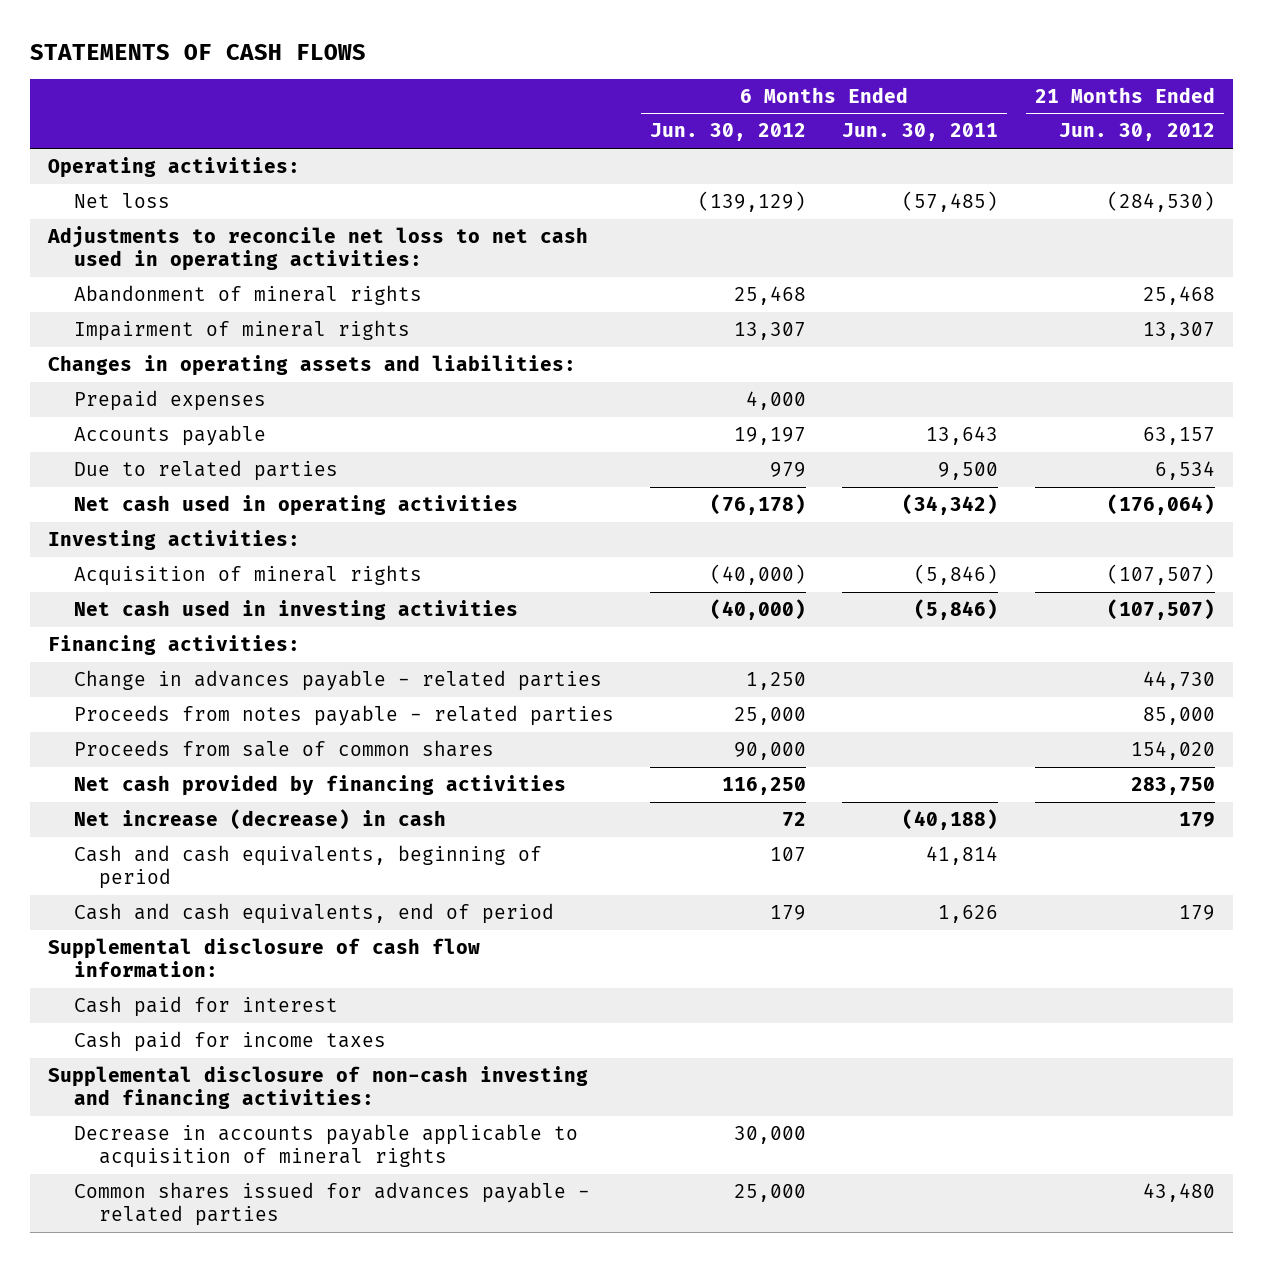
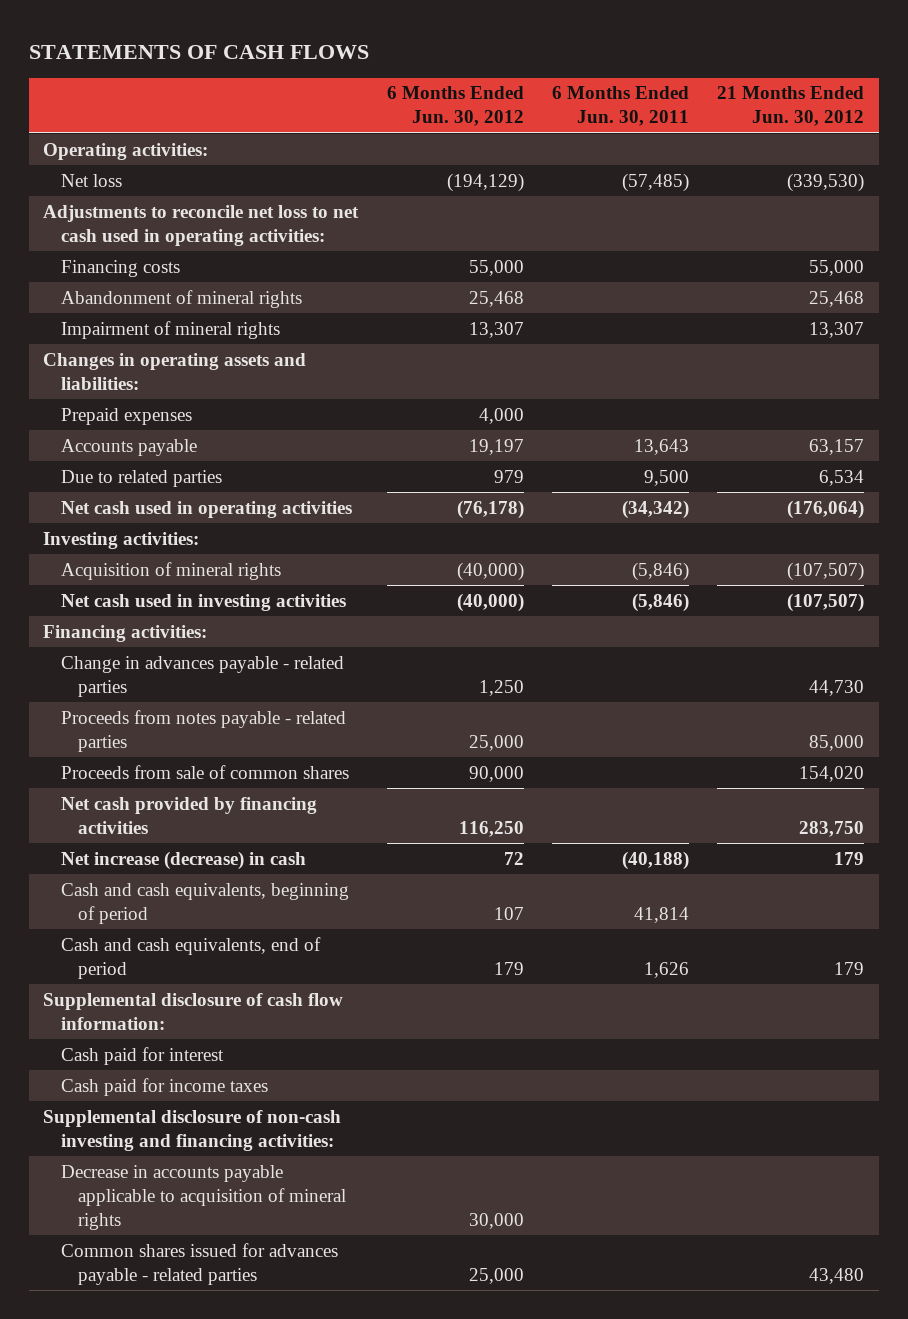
- Net loss | (139,129) | (57,485) | (284,530)
+ Net loss | (194,129) | (57,485) | (339,530)
+ Financing costs | 55,000 | | 55,000

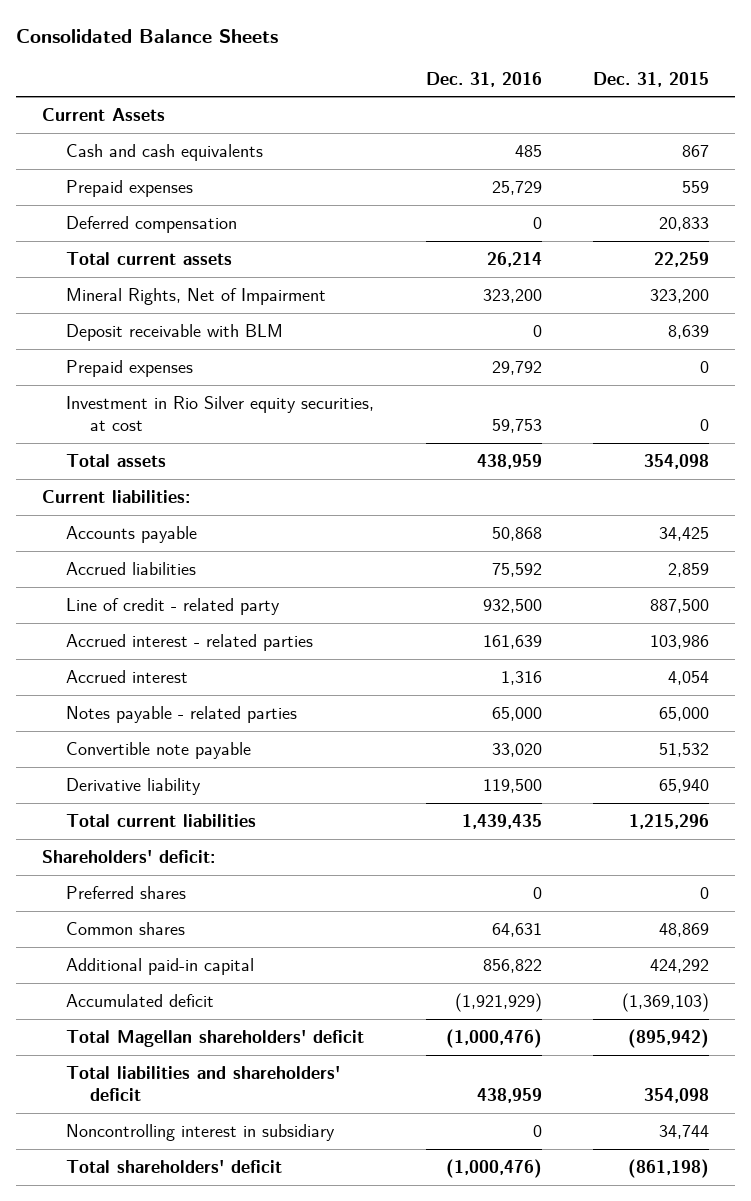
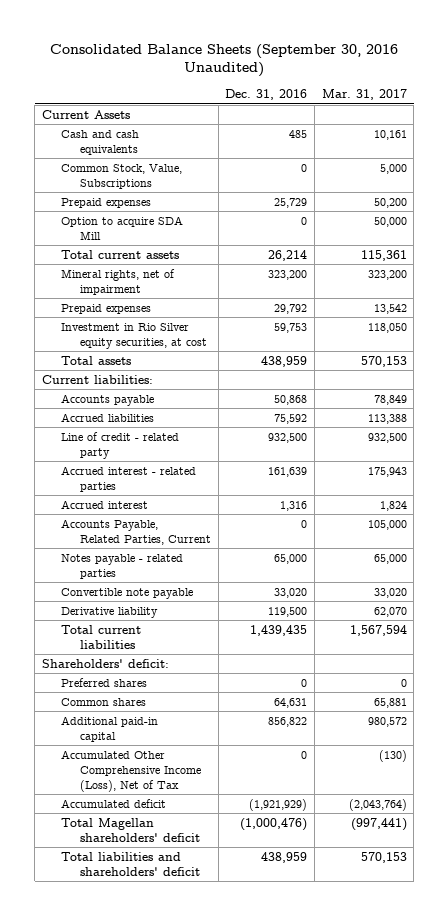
- Consolidated Balance Sheets
+ Consolidated Balance Sheets (September 30, 2016 Unaudited)
- | Dec. 31, 2016 | Dec. 31, 2015
+ | Dec. 31, 2016 | Mar. 31, 2017
+ Common Stock, Value, Subscriptions | 0 | 5,000
- Deferred compensation | 0 | 20,833
+ Option to acquire SDA Mill | 0 | 50,000
- Mineral Rights, Net of Impairment | 323,200 | 323,200
- Deposit receivable with BLM | 0 | 8,639
+ Mineral rights, net of impairment | 323,200 | 323,200
+ Accounts Payable, Related Parties, Current | 0 | 105,000
+ Accumulated Other Comprehensive Income (Loss), Net of Tax | 0 | (130)
- Noncontrolling interest in subsidiary | 0 | 34,744
- Total shareholders' deficit | (1,000,476) | (861,198)

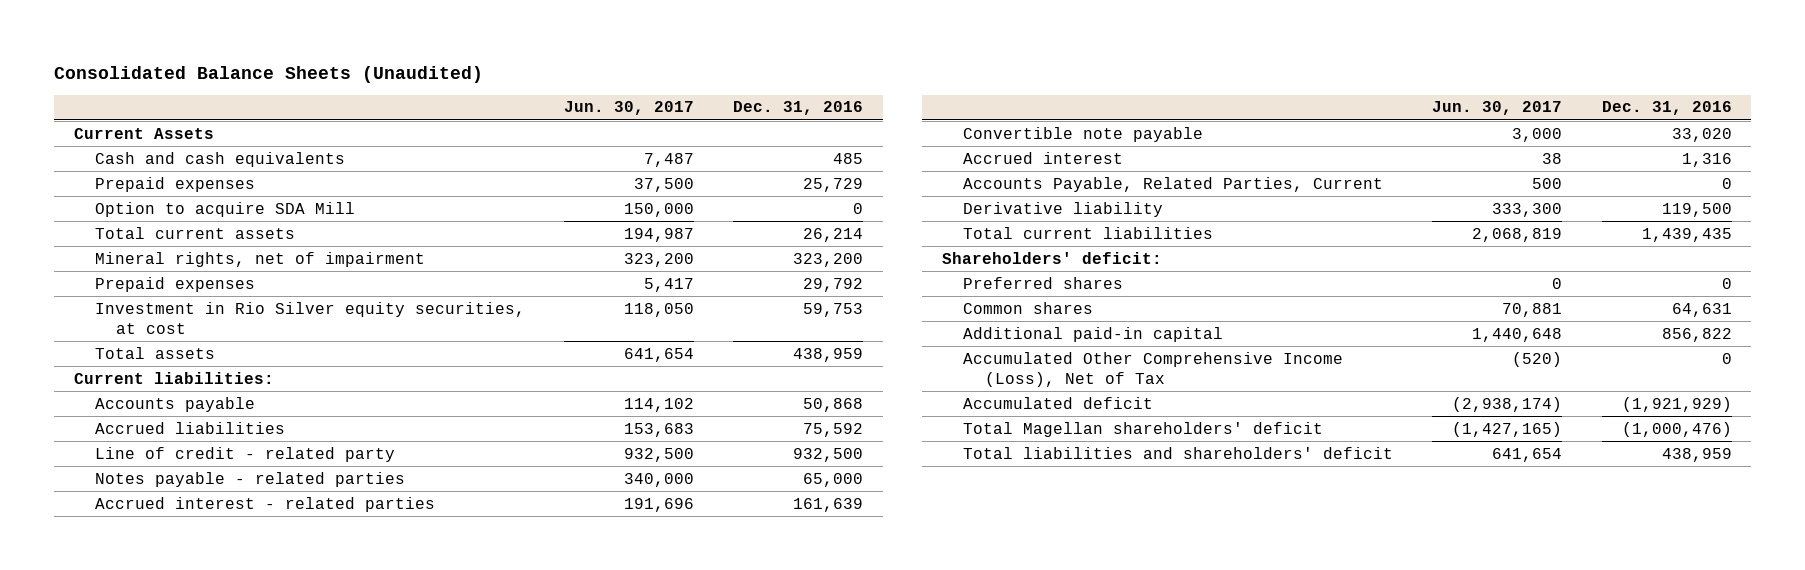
- Consolidated Balance Sheets (September 30, 2016 Unaudited)
+ Consolidated Balance Sheets (Unaudited)
- | Dec. 31, 2016 | Mar. 31, 2017
+ | Jun. 30, 2017 | Dec. 31, 2016
- Common Stock, Value, Subscriptions | 0 | 5,000
moved up: Notes payable - related parties | 340,000 | 65,000
moved up: Convertible note payable | 3,000 | 33,020

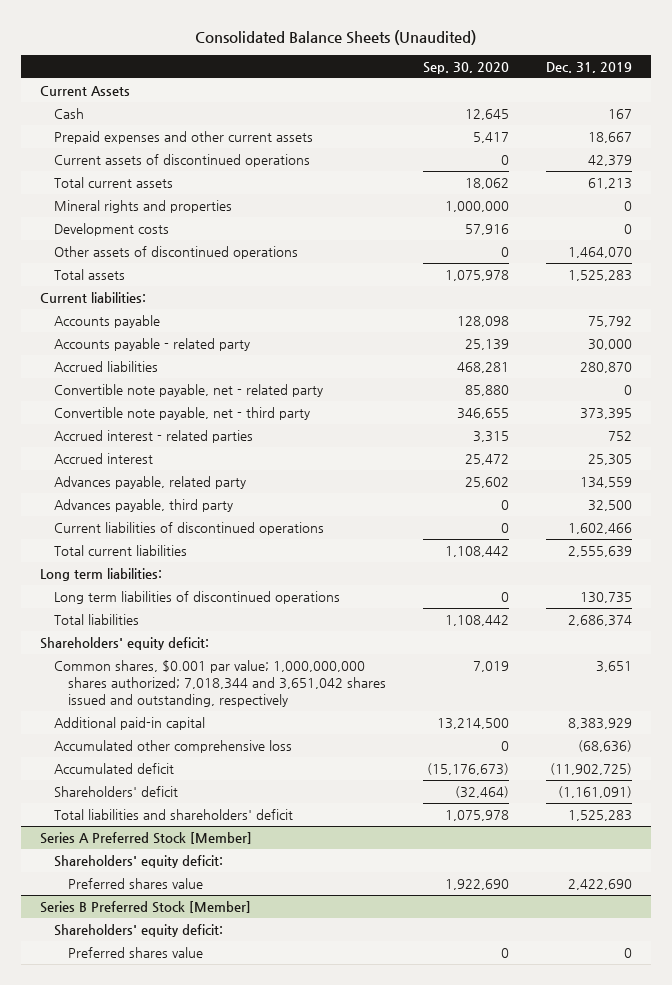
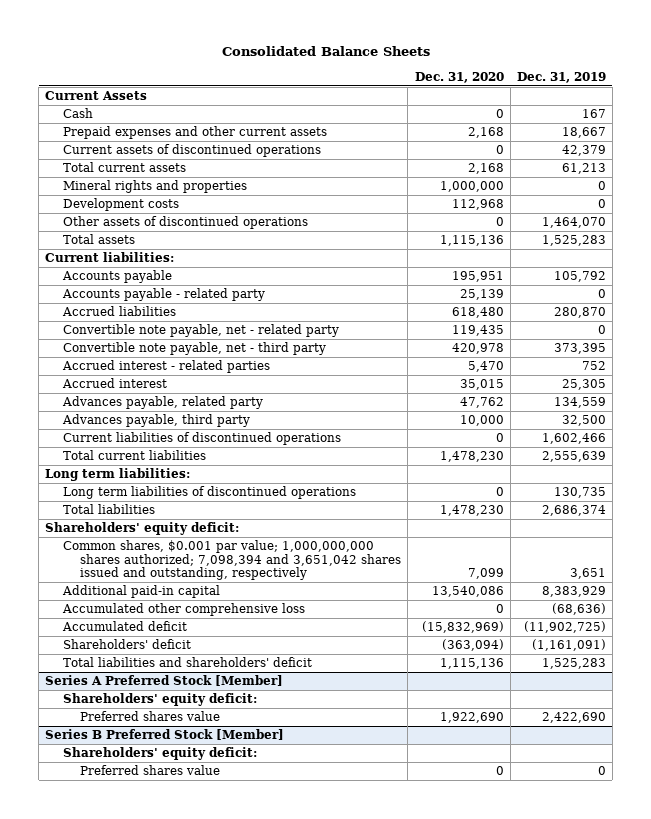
- Consolidated Balance Sheets (Unaudited)
+ Consolidated Balance Sheets
- | Sep. 30, 2020 | Dec. 31, 2019
+ | Dec. 31, 2020 | Dec. 31, 2019
- Accounts payable | 128,098 | 75,792
- Accounts payable - related party | 25,139 | 30,000
+ Accounts payable | 195,951 | 105,792
+ Accounts payable - related party | 25,139 | 0
- Common shares, $0.001 par value; 1,000,000,000 shares authorized; 7,018,344 and 3,651,042 shares issued and outstanding, respectively | 7,019 | 3,651
+ Common shares, $0.001 par value; 1,000,000,000 shares authorized; 7,098,394 and 3,651,042 shares issued and outstanding, respectively | 7,099 | 3,651

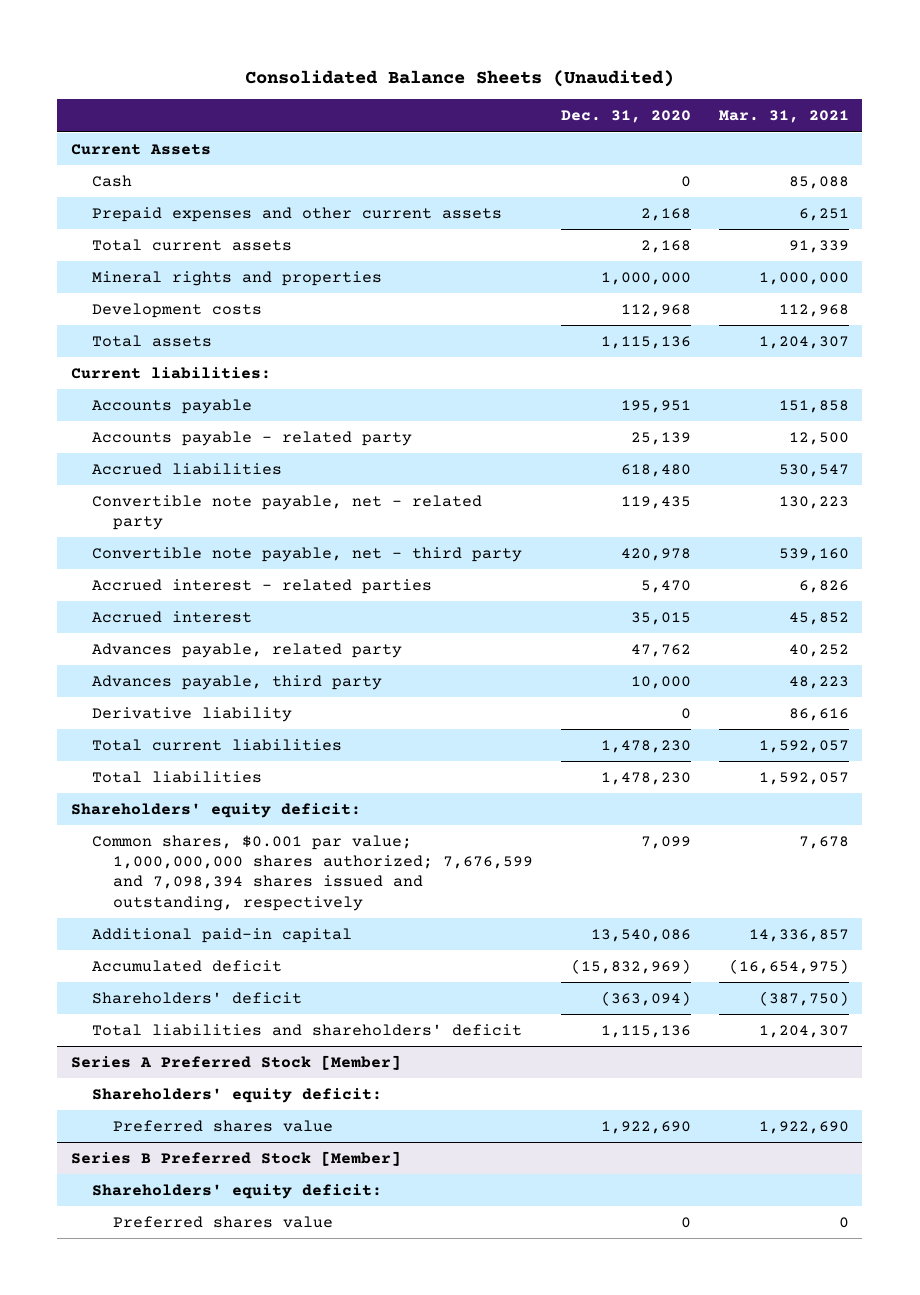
- Consolidated Balance Sheets
+ Consolidated Balance Sheets (Unaudited)
- | Dec. 31, 2020 | Dec. 31, 2019
+ | Dec. 31, 2020 | Mar. 31, 2021
- Current assets of discontinued operations | 0 | 42,379
- Other assets of discontinued operations | 0 | 1,464,070
- Current liabilities of discontinued operations | 0 | 1,602,466
+ Derivative liability | 0 | 86,616
- Long term liabilities:
- Long term liabilities of discontinued operations | 0 | 130,735
- Common shares, $0.001 par value; 1,000,000,000 shares authorized; 7,098,394 and 3,651,042 shares issued and outstanding, respectively | 7,099 | 3,651
+ Common shares, $0.001 par value; 1,000,000,000 shares authorized; 7,676,599 and 7,098,394 shares issued and outstanding, respectively | 7,099 | 7,678
- Accumulated other comprehensive loss | 0 | (68,636)

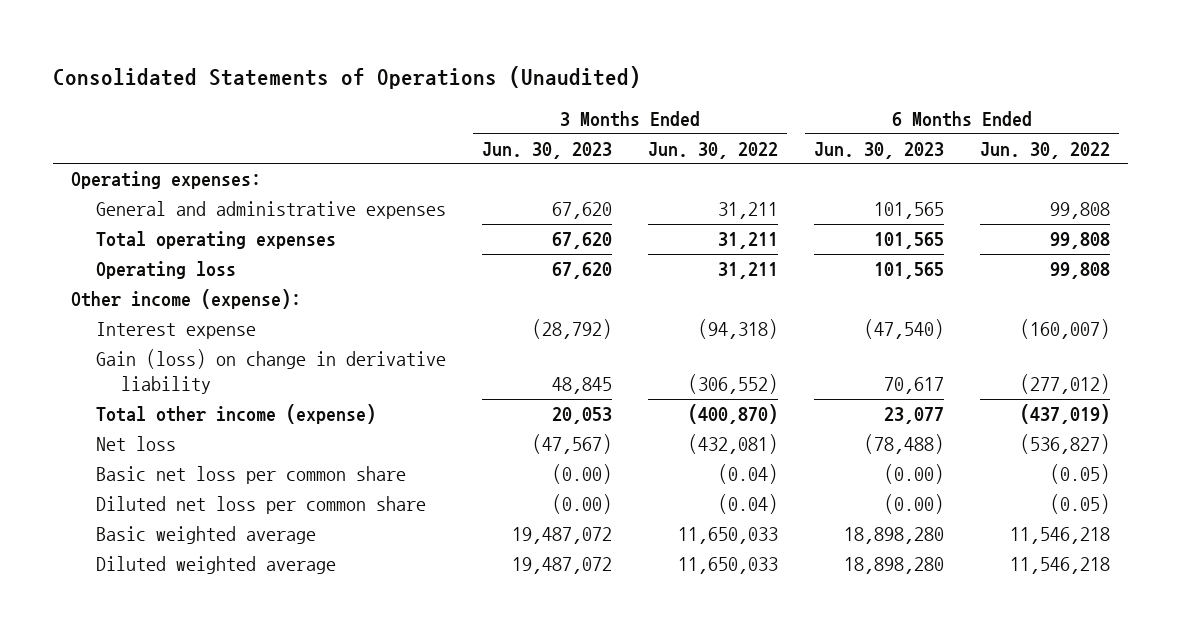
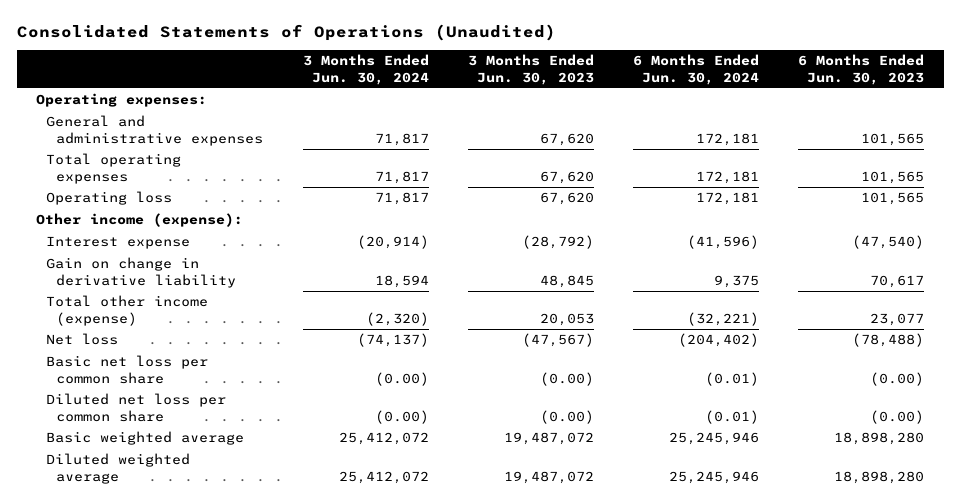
- | 3 Months Ended Jun. 30, 2023 | 3 Months Ended Jun. 30, 2022 | 6 Months Ended Jun. 30, 2023 | 6 Months Ended Jun. 30, 2022
+ | 3 Months Ended Jun. 30, 2024 | 3 Months Ended Jun. 30, 2023 | 6 Months Ended Jun. 30, 2024 | 6 Months Ended Jun. 30, 2023
- Gain (loss) on change in derivative liability | 48,845 | (306,552) | 70,617 | (277,012)
+ Gain on change in derivative liability | 18,594 | 48,845 | 9,375 | 70,617

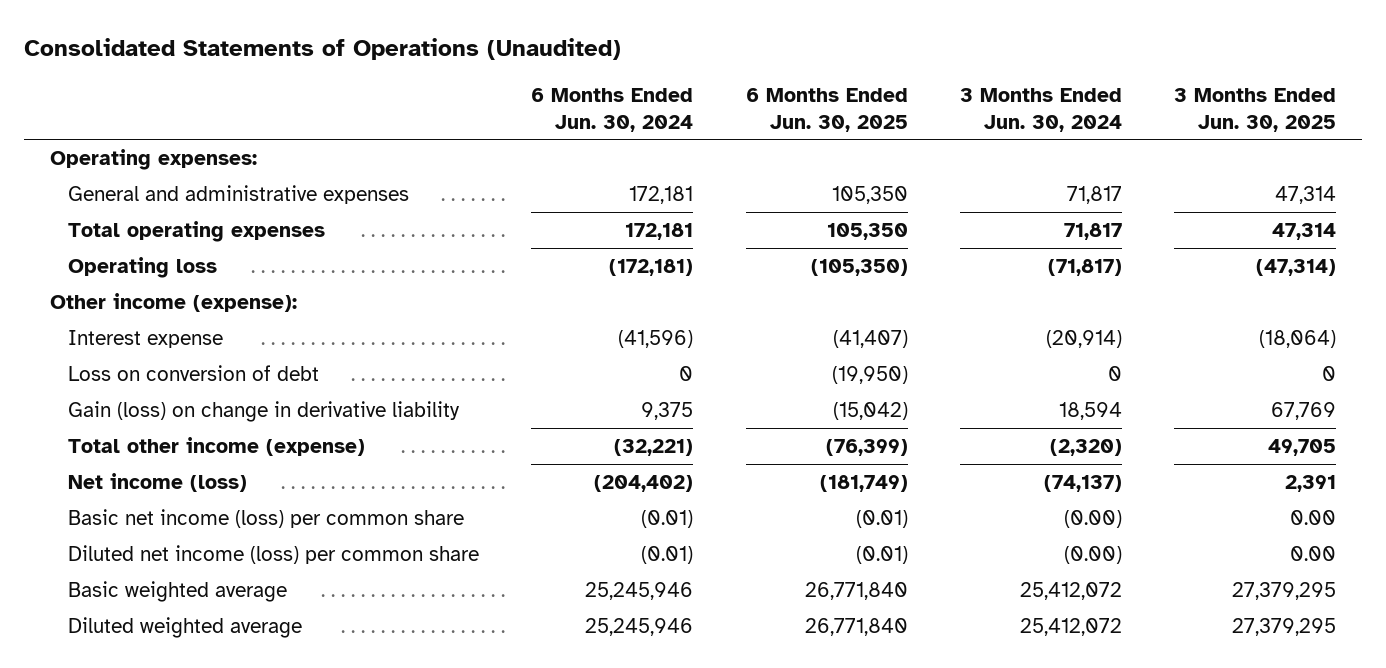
- | 3 Months Ended Jun. 30, 2024 | 3 Months Ended Jun. 30, 2023 | 6 Months Ended Jun. 30, 2024 | 6 Months Ended Jun. 30, 2023
+ | 6 Months Ended Jun. 30, 2024 | 6 Months Ended Jun. 30, 2025 | 3 Months Ended Jun. 30, 2024 | 3 Months Ended Jun. 30, 2025
- Operating loss | 71,817 | 67,620 | 172,181 | 101,565
+ Operating loss | (172,181) | (105,350) | (71,817) | (47,314)
- Gain on change in derivative liability | 18,594 | 48,845 | 9,375 | 70,617
+ Loss on conversion of debt | 0 | (19,950) | 0 | 0
+ Gain (loss) on change in derivative liability | 9,375 | (15,042) | 18,594 | 67,769
- Net loss | (74,137) | (47,567) | (204,402) | (78,488)
- Basic net loss per common share | (0.00) | (0.00) | (0.01) | (0.00)
- Diluted net loss per common share | (0.00) | (0.00) | (0.01) | (0.00)
+ Net income (loss) | (204,402) | (181,749) | (74,137) | 2,391
+ Basic net income (loss) per common share | (0.01) | (0.01) | (0.00) | 0.00
+ Diluted net income (loss) per common share | (0.01) | (0.01) | (0.00) | 0.00

